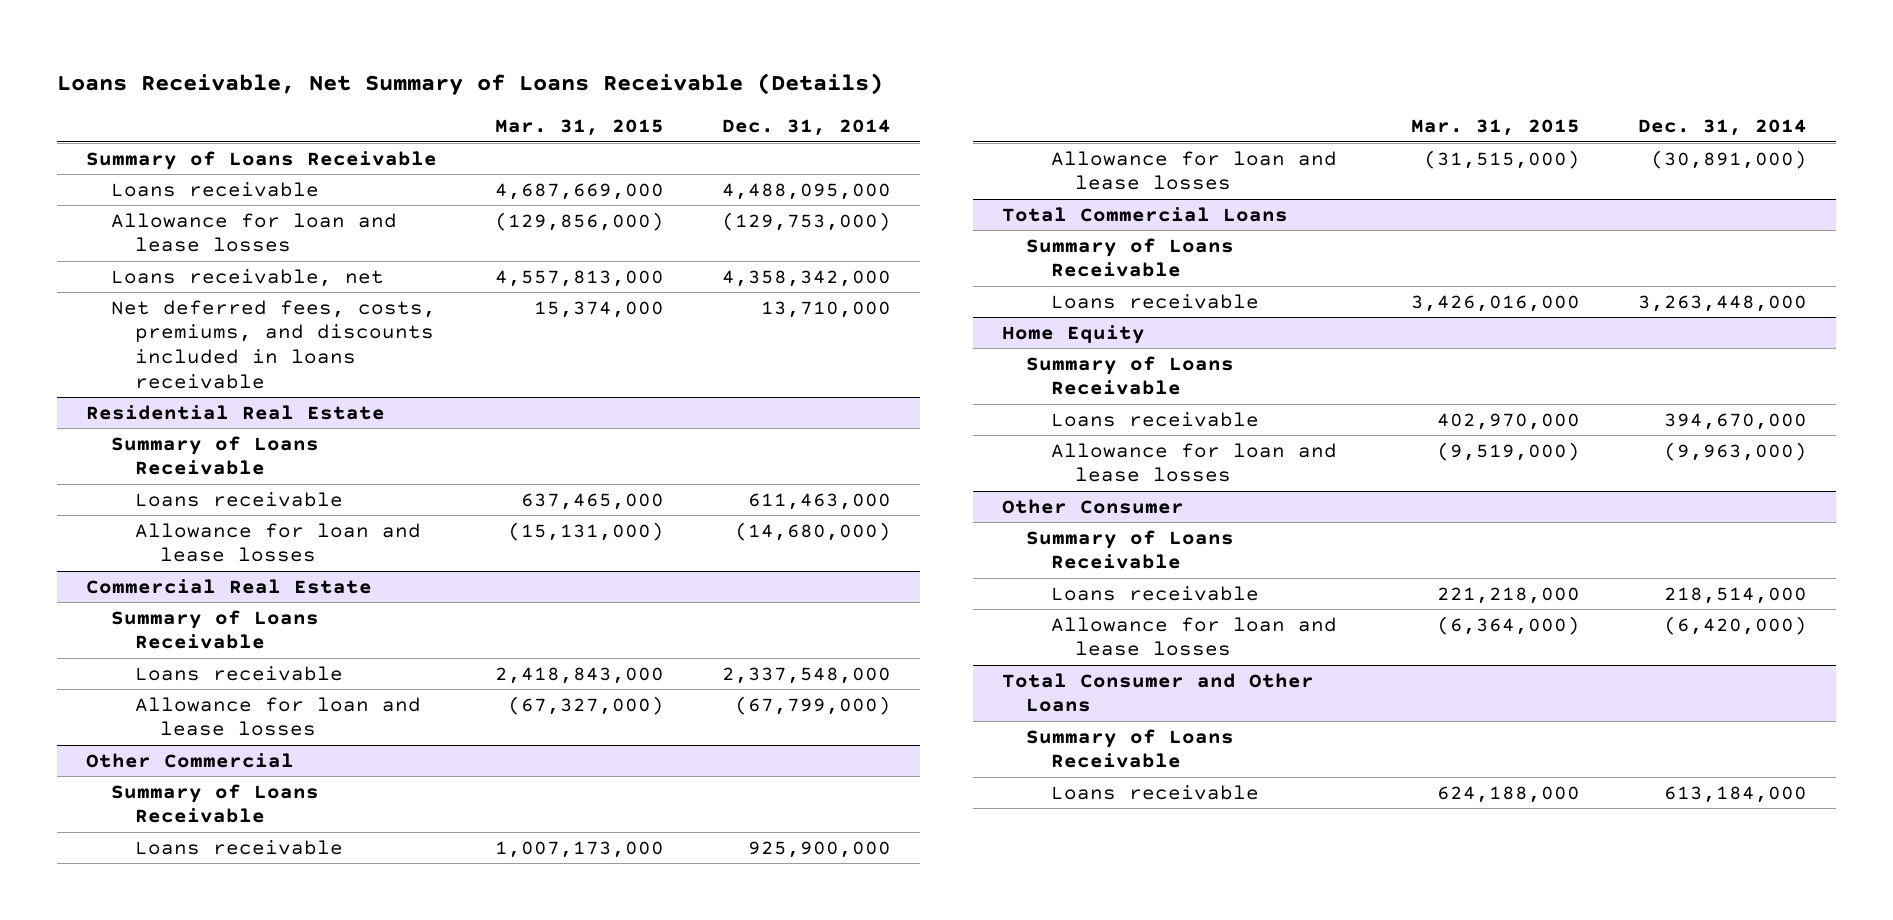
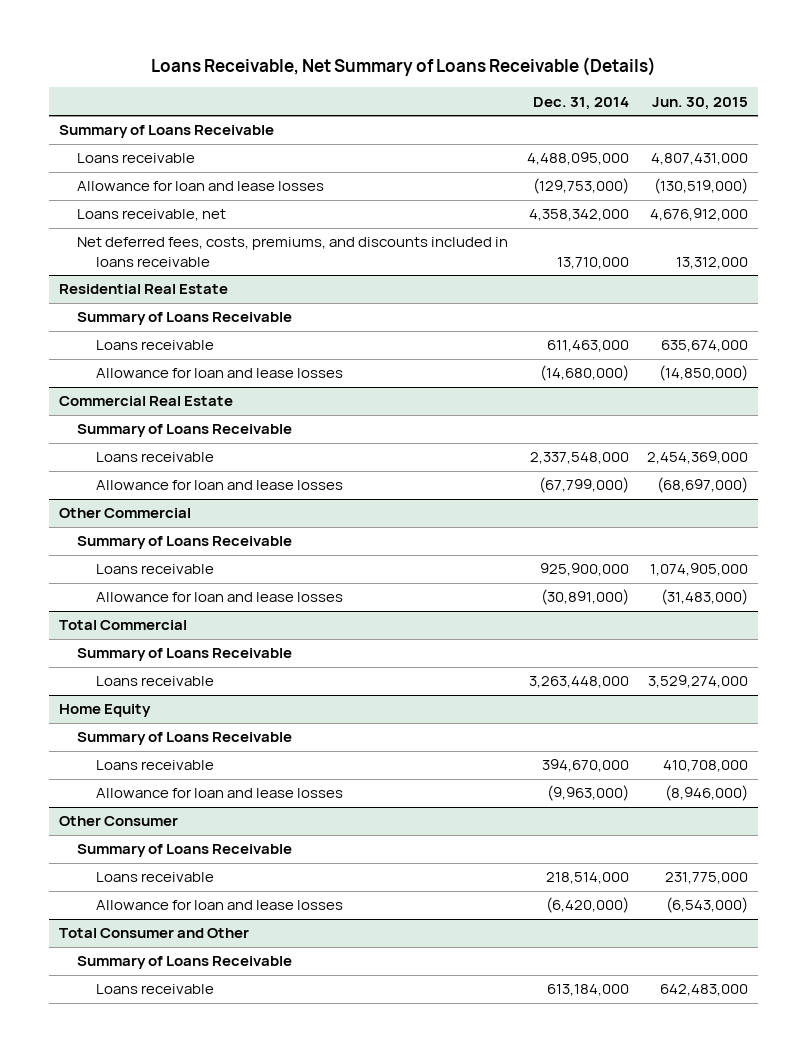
- | Mar. 31, 2015 | Dec. 31, 2014
+ | Dec. 31, 2014 | Jun. 30, 2015
- Total Commercial Loans
+ Total Commercial
- Total Consumer and Other Loans
+ Total Consumer and Other

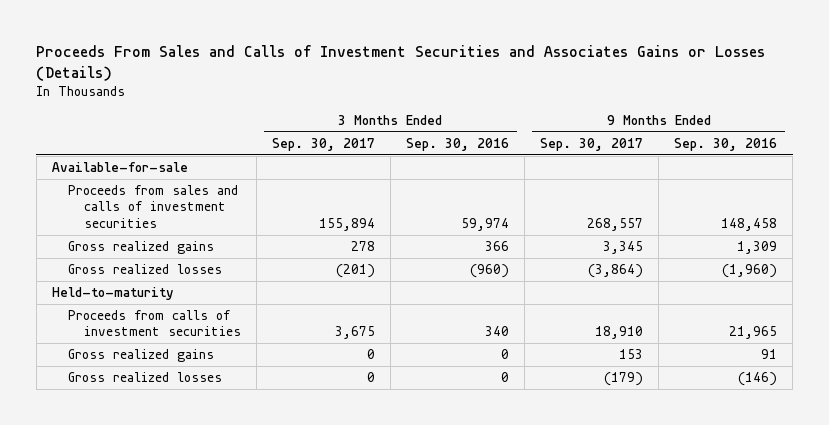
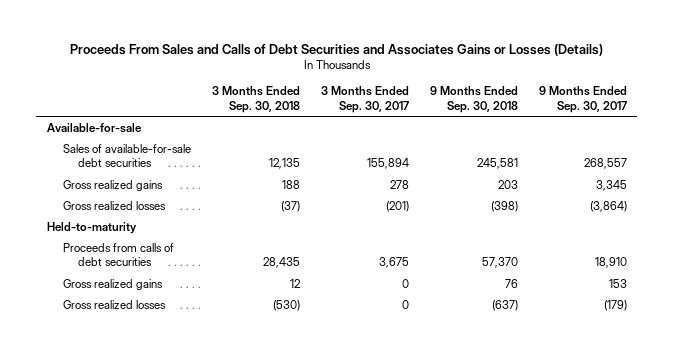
- Proceeds From Sales and Calls of Investment Securities and Associates Gains or Losses (Details)
+ Proceeds From Sales and Calls of Debt Securities and Associates Gains or Losses (Details)
- | 3 Months Ended Sep. 30, 2017 | 3 Months Ended Sep. 30, 2016 | 9 Months Ended Sep. 30, 2017 | 9 Months Ended Sep. 30, 2016
+ | 3 Months Ended Sep. 30, 2018 | 3 Months Ended Sep. 30, 2017 | 9 Months Ended Sep. 30, 2018 | 9 Months Ended Sep. 30, 2017
- Proceeds from sales and calls of investment securities | 155,894 | 59,974 | 268,557 | 148,458
+ Sales of available-for-sale debt securities | 12,135 | 155,894 | 245,581 | 268,557
- Proceeds from calls of investment securities | 3,675 | 340 | 18,910 | 21,965
+ Proceeds from calls of debt securities | 28,435 | 3,675 | 57,370 | 18,910

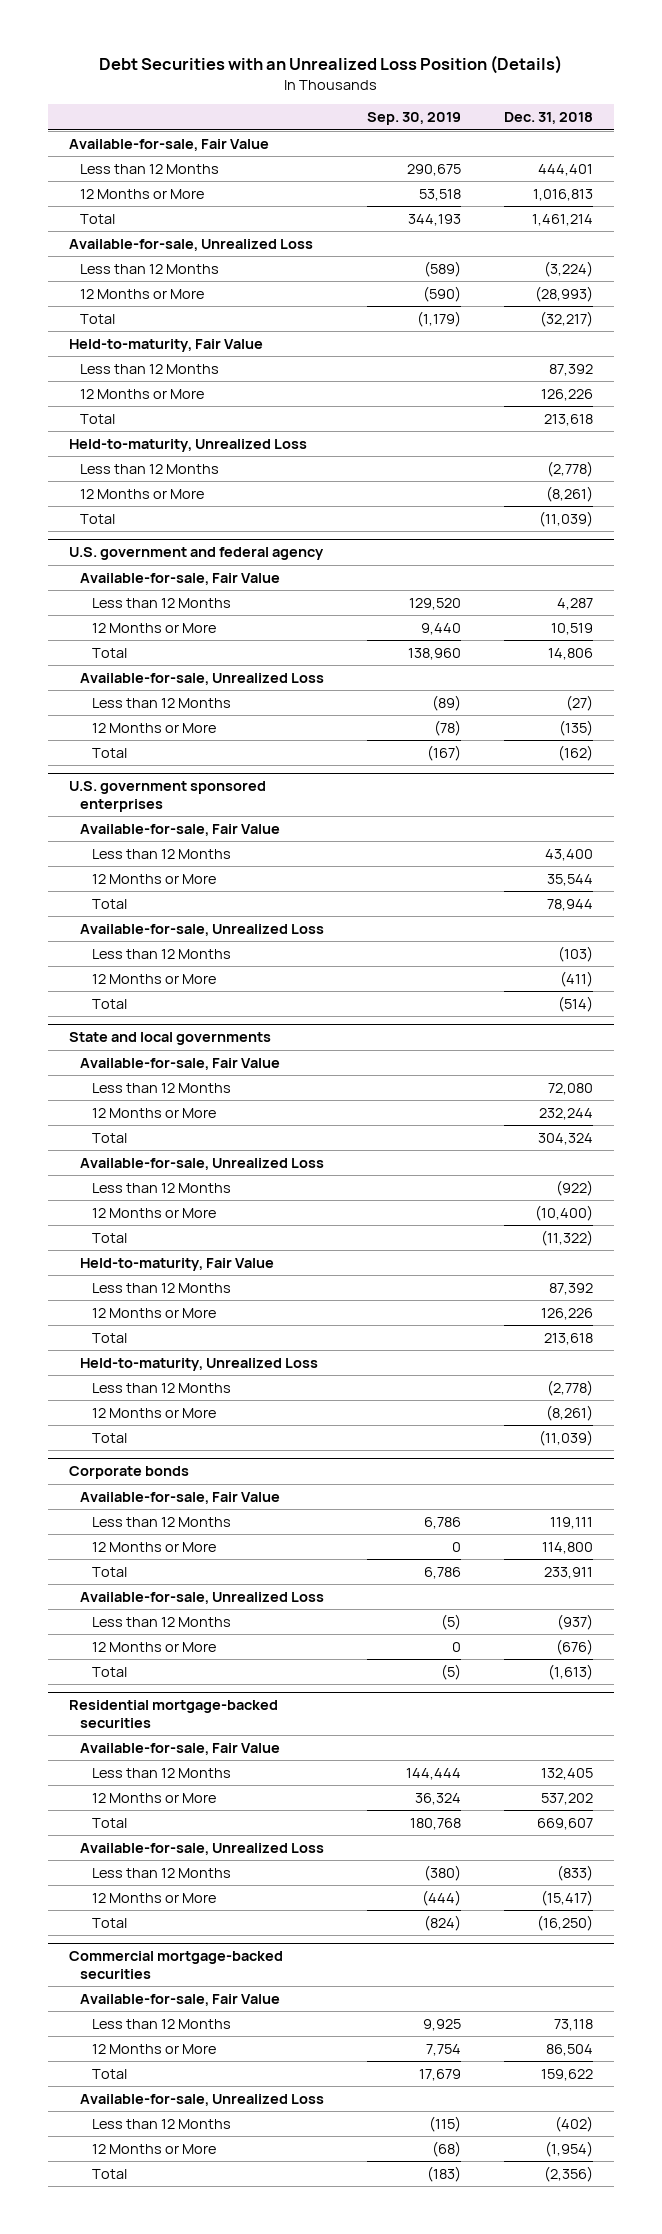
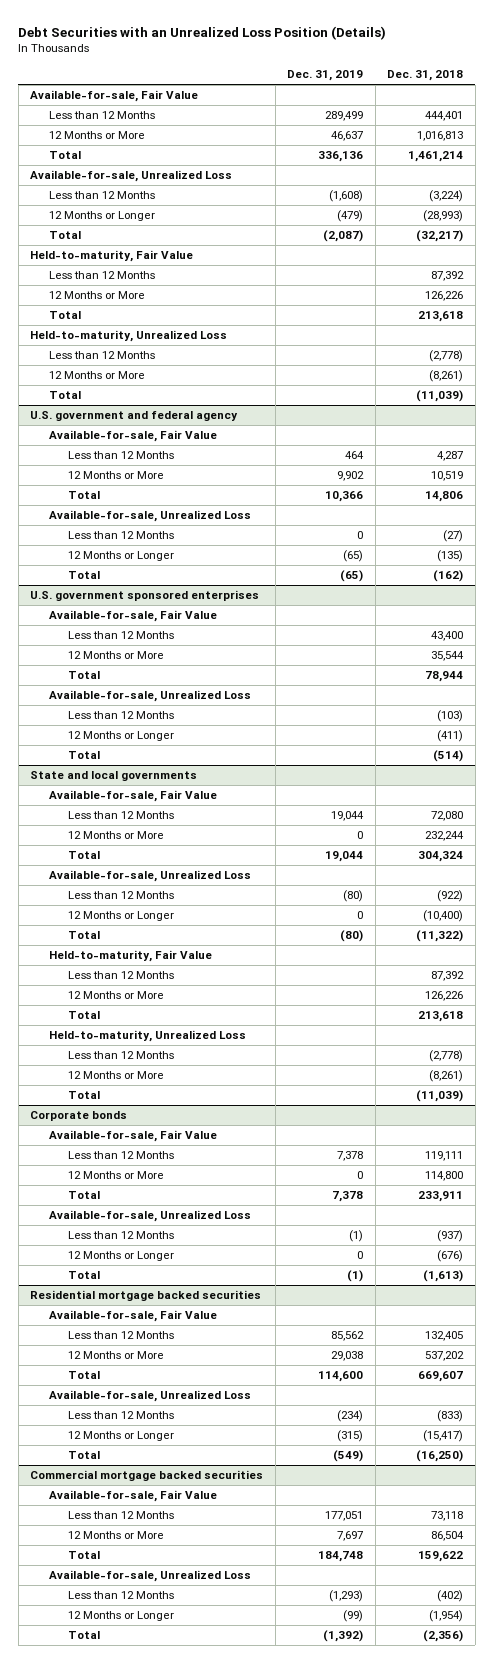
- | Sep. 30, 2019 | Dec. 31, 2018
+ | Dec. 31, 2019 | Dec. 31, 2018
- 12 Months or More | (590) | (28,993)
+ 12 Months or Longer | (479) | (28,993)
@ U.S. government and federal agency
- 12 Months or More | (78) | (135)
+ 12 Months or Longer | (65) | (135)
@ U.S. government sponsored enterprises
- 12 Months or More | | (411)
+ 12 Months or Longer | | (411)
@ State and local governments
- 12 Months or More | | (10,400)
+ 12 Months or Longer | 0 | (10,400)
@ Corporate bonds
- 12 Months or More | 0 | (676)
+ 12 Months or Longer | 0 | (676)
- Residential mortgage-backed securities
+ Residential mortgage backed securities
- 12 Months or More | (444) | (15,417)
+ 12 Months or Longer | (315) | (15,417)
- Commercial mortgage-backed securities
+ Commercial mortgage backed securities
- 12 Months or More | (68) | (1,954)
+ 12 Months or Longer | (99) | (1,954)

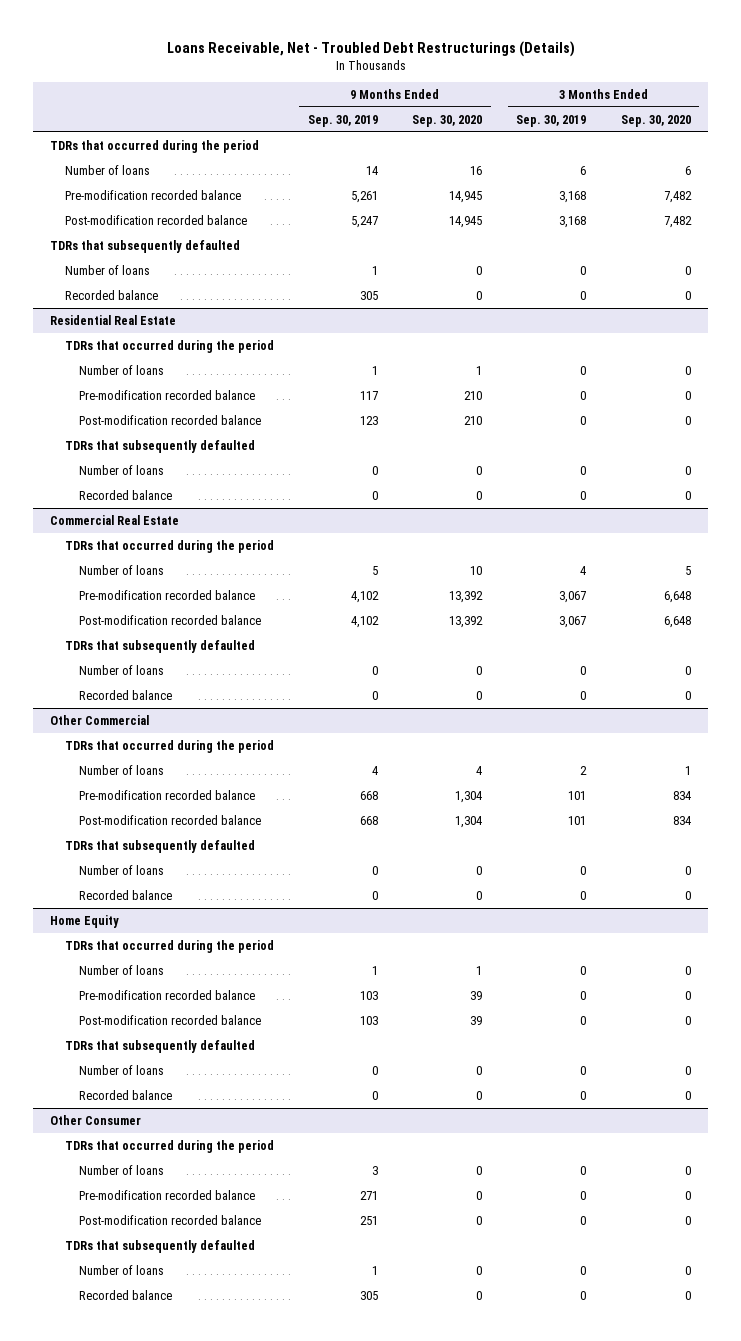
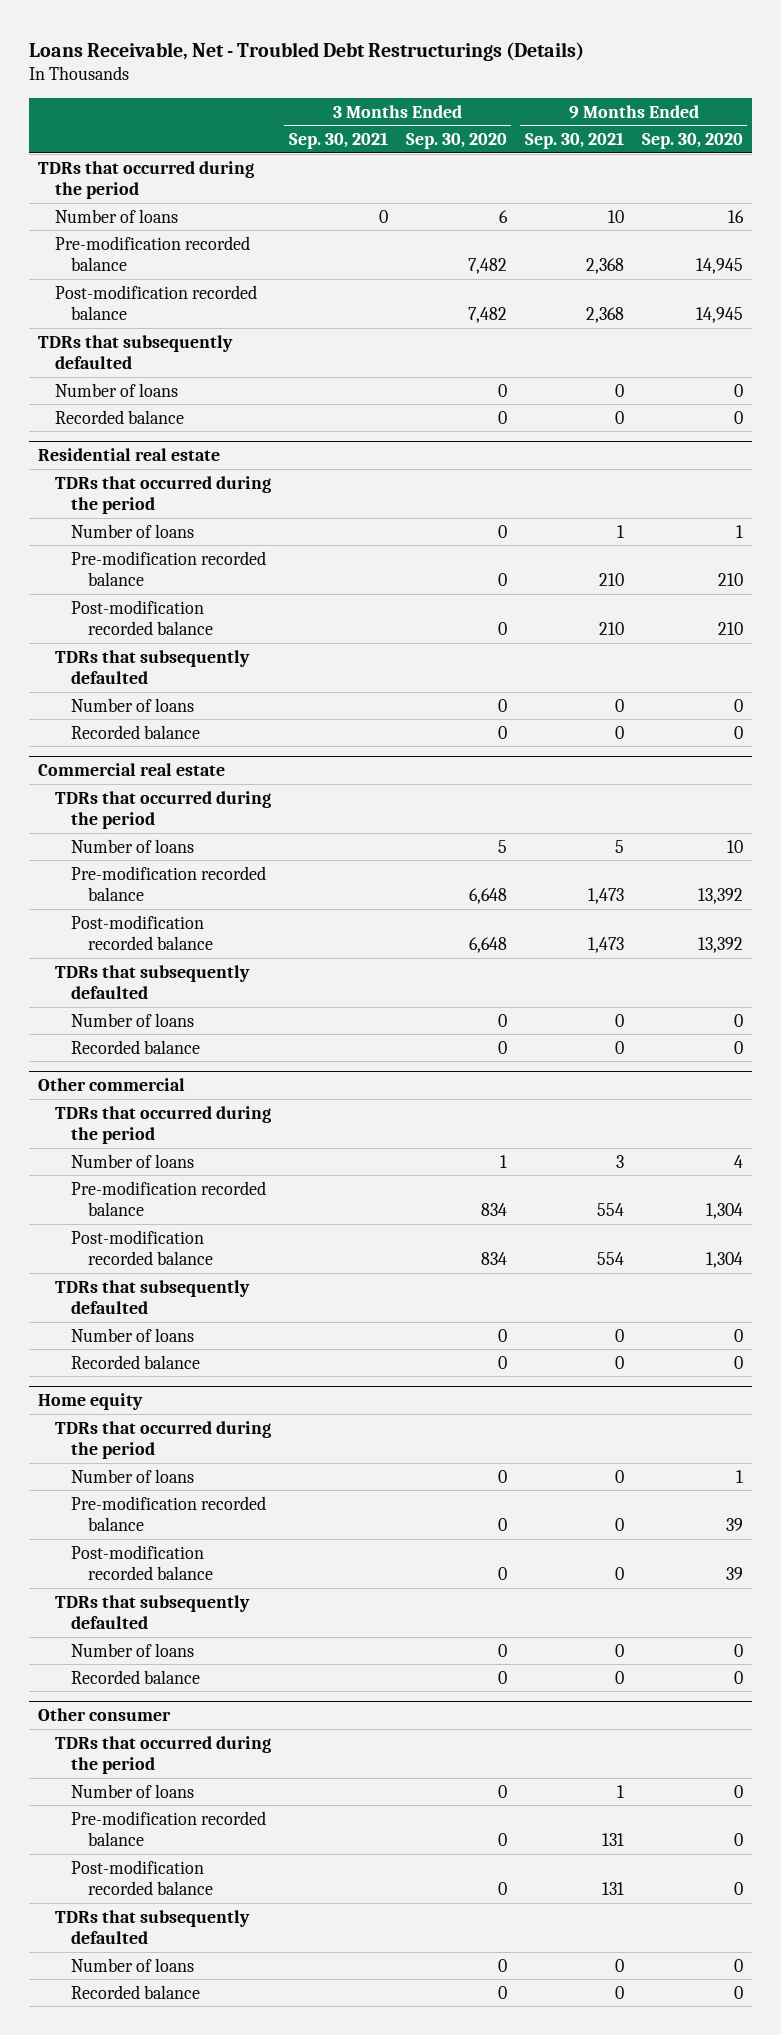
- | 9 Months Ended Sep. 30, 2019 | 9 Months Ended Sep. 30, 2020 | 3 Months Ended Sep. 30, 2019 | 3 Months Ended Sep. 30, 2020
+ | 3 Months Ended Sep. 30, 2021 | 3 Months Ended Sep. 30, 2020 | 9 Months Ended Sep. 30, 2021 | 9 Months Ended Sep. 30, 2020
- Residential Real Estate
+ Residential real estate
- Commercial Real Estate
+ Commercial real estate
- Other Commercial
+ Other commercial
- Home Equity
+ Home equity
- Other Consumer
+ Other consumer

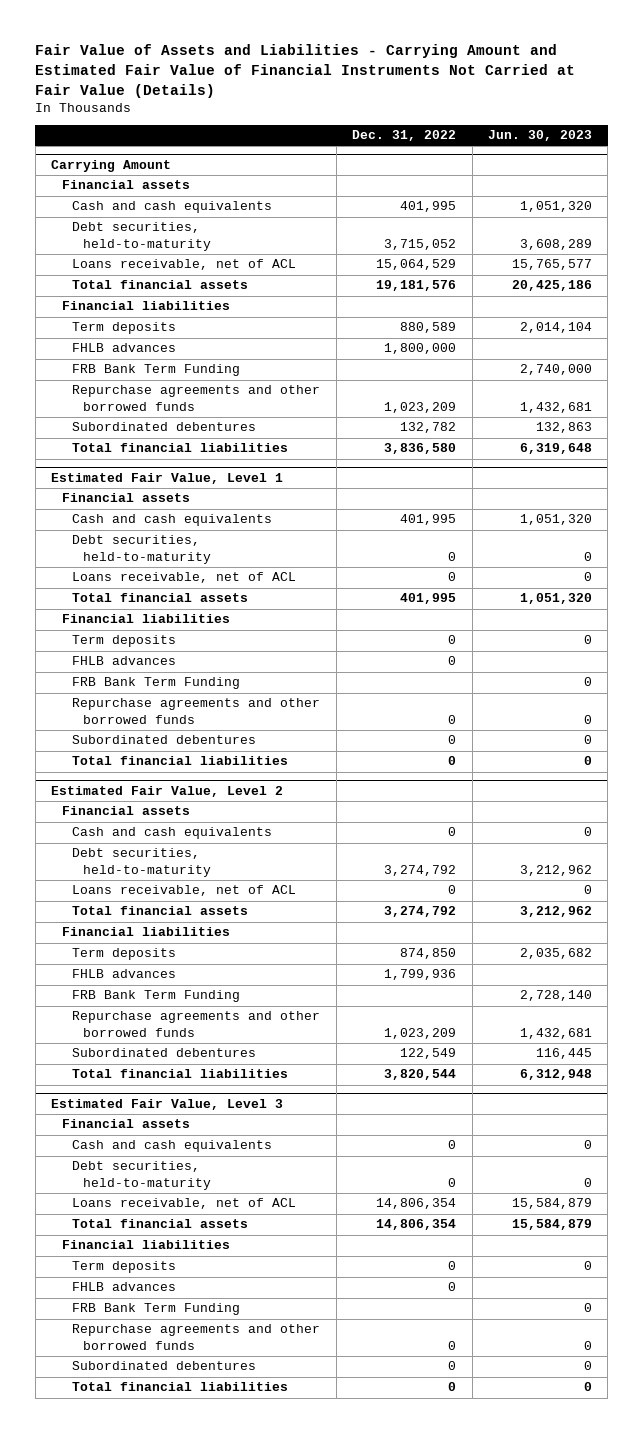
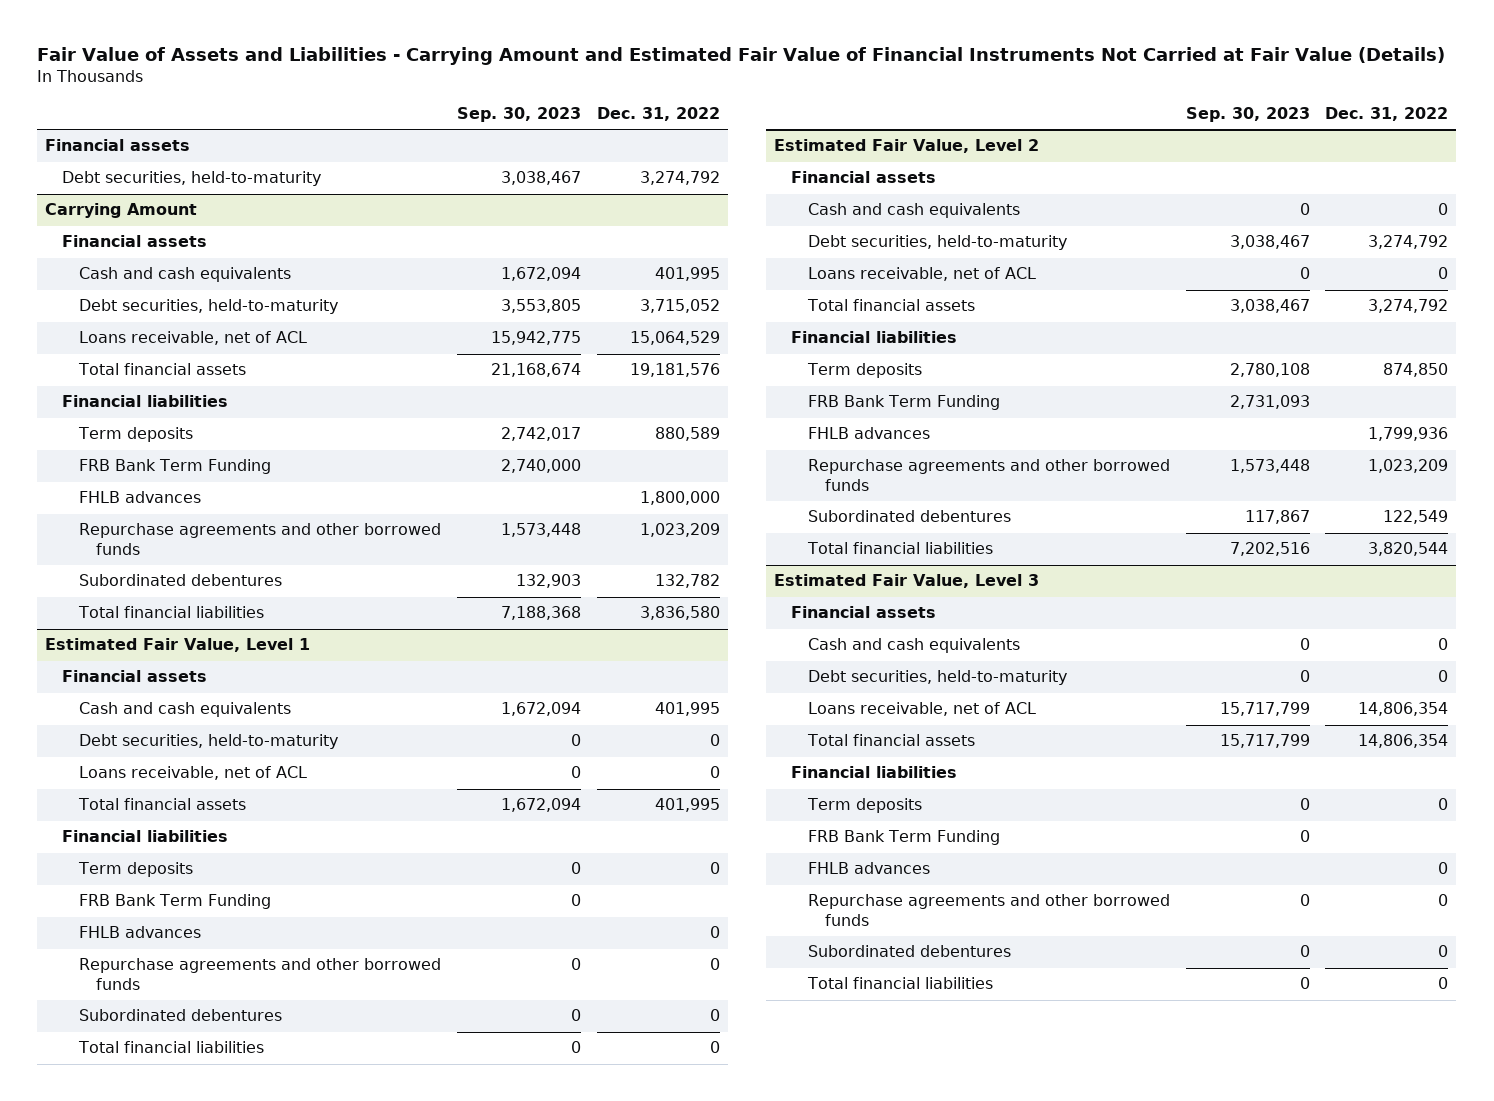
- | Dec. 31, 2022 | Jun. 30, 2023
+ | Sep. 30, 2023 | Dec. 31, 2022
+ Financial assets
+ Debt securities, held-to-maturity | 3,038,467 | 3,274,792
@ Carrying Amount
moved down: FHLB advances | | 1,800,000
@ Estimated Fair Value, Level 1
moved down: FHLB advances | | 0
@ Estimated Fair Value, Level 2
moved down: FHLB advances | | 1,799,936
@ Estimated Fair Value, Level 3
moved down: FHLB advances | | 0

